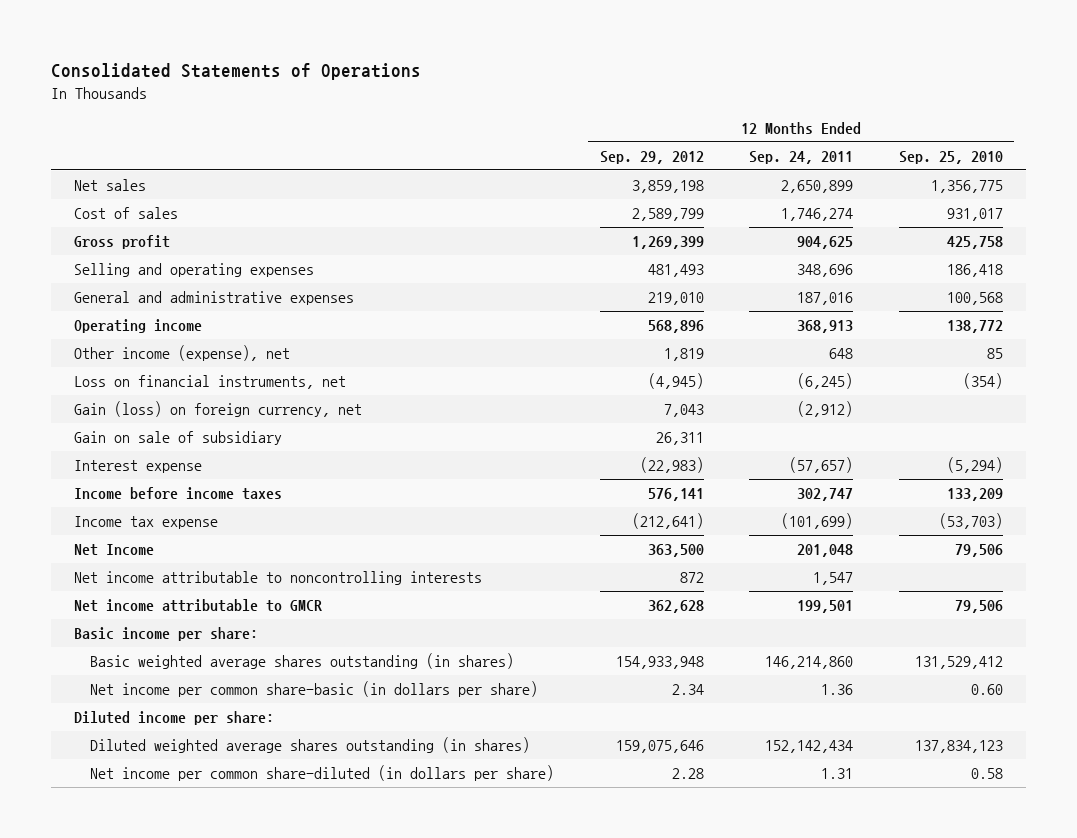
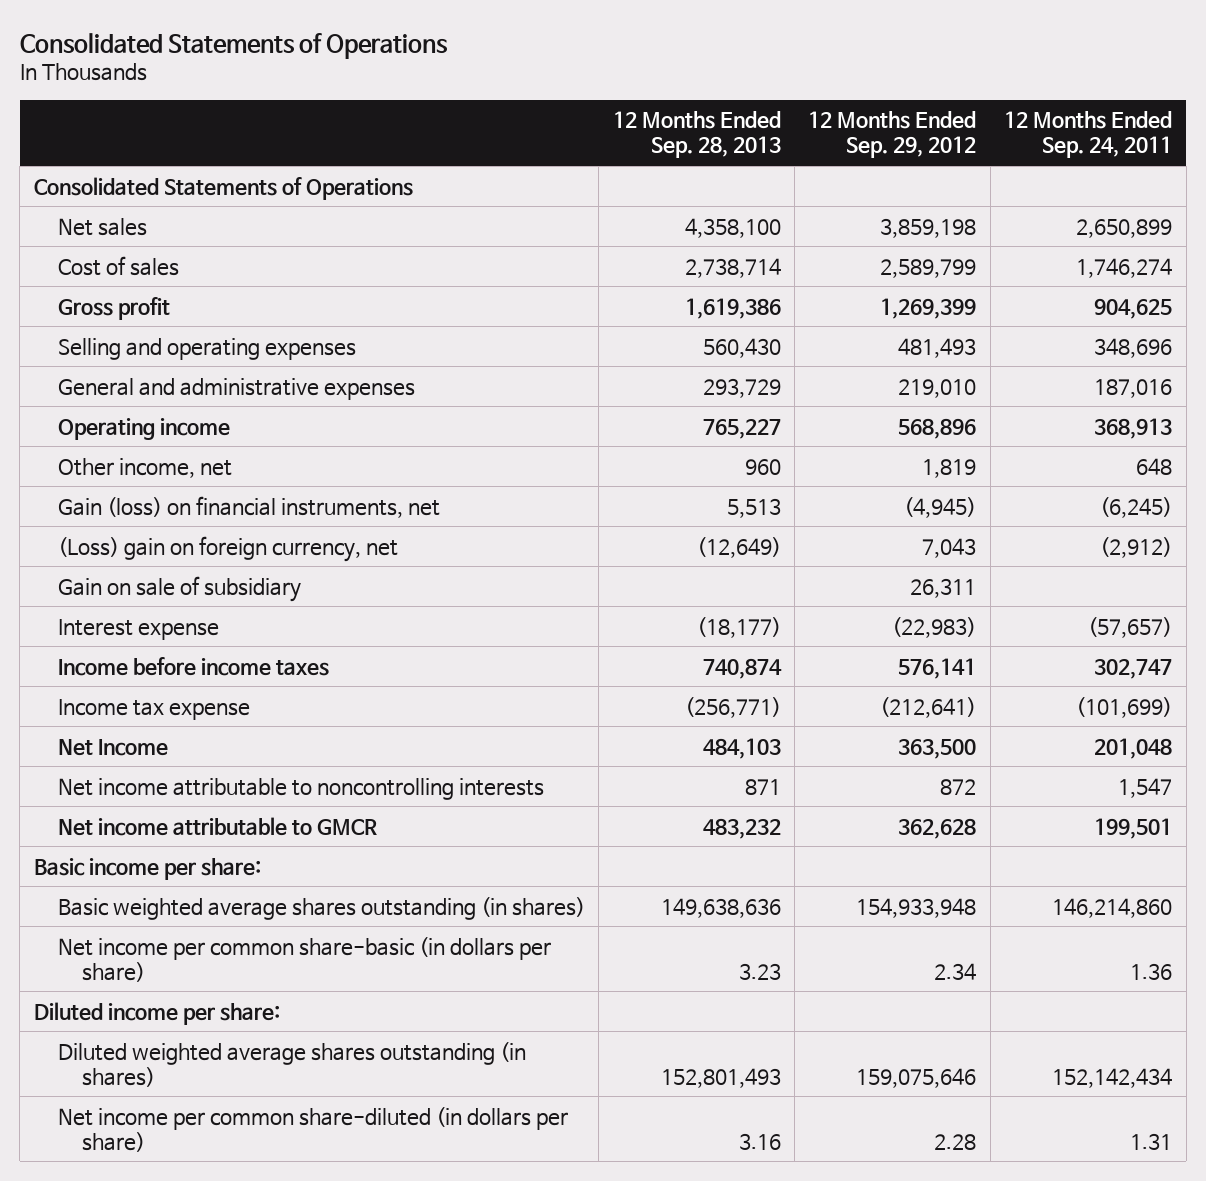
- | 12 Months Ended Sep. 29, 2012 | 12 Months Ended Sep. 24, 2011 | 12 Months Ended Sep. 25, 2010
+ | 12 Months Ended Sep. 28, 2013 | 12 Months Ended Sep. 29, 2012 | 12 Months Ended Sep. 24, 2011
+ Consolidated Statements of Operations
- Other income (expense), net | 1,819 | 648 | 85
- Loss on financial instruments, net | (4,945) | (6,245) | (354)
- Gain (loss) on foreign currency, net | 7,043 | (2,912) |
+ Other income, net | 960 | 1,819 | 648
+ Gain (loss) on financial instruments, net | 5,513 | (4,945) | (6,245)
+ (Loss) gain on foreign currency, net | (12,649) | 7,043 | (2,912)

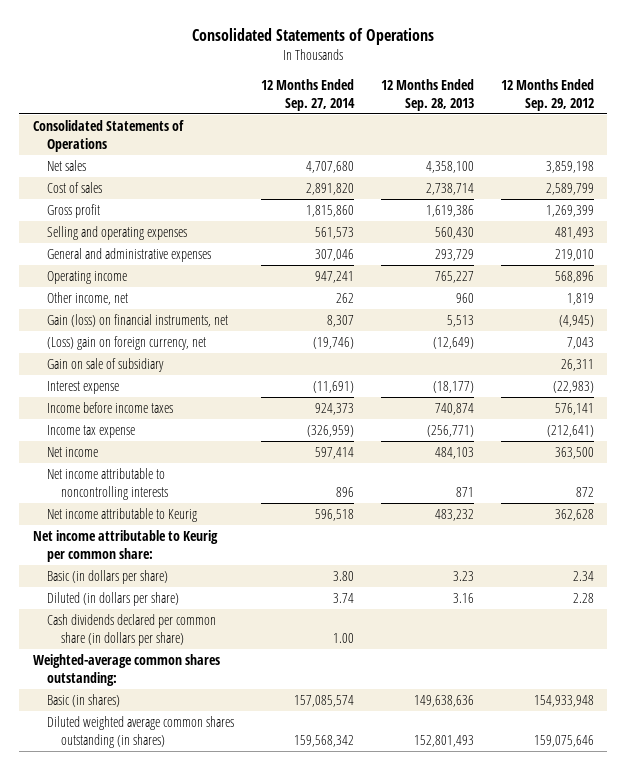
- | 12 Months Ended Sep. 28, 2013 | 12 Months Ended Sep. 29, 2012 | 12 Months Ended Sep. 24, 2011
+ | 12 Months Ended Sep. 27, 2014 | 12 Months Ended Sep. 28, 2013 | 12 Months Ended Sep. 29, 2012
- Net Income | 484,103 | 363,500 | 201,048
+ Net income | 597,414 | 484,103 | 363,500
- Net income attributable to GMCR | 483,232 | 362,628 | 199,501
- Basic income per share:
- Basic weighted average shares outstanding (in shares) | 149,638,636 | 154,933,948 | 146,214,860
- Net income per common share-basic (in dollars per share) | 3.23 | 2.34 | 1.36
- Diluted income per share:
- Diluted weighted average shares outstanding (in shares) | 152,801,493 | 159,075,646 | 152,142,434
- Net income per common share-diluted (in dollars per share) | 3.16 | 2.28 | 1.31
+ Net income attributable to Keurig | 596,518 | 483,232 | 362,628
+ Net income attributable to Keurig per common share:
+ Basic (in dollars per share) | 3.80 | 3.23 | 2.34
+ Diluted (in dollars per share) | 3.74 | 3.16 | 2.28
+ Cash dividends declared per common share (in dollars per share) | 1.00 | |
+ Weighted-average common shares outstanding:
+ Basic (in shares) | 157,085,574 | 149,638,636 | 154,933,948
+ Diluted weighted average common shares outstanding (in shares) | 159,568,342 | 152,801,493 | 159,075,646

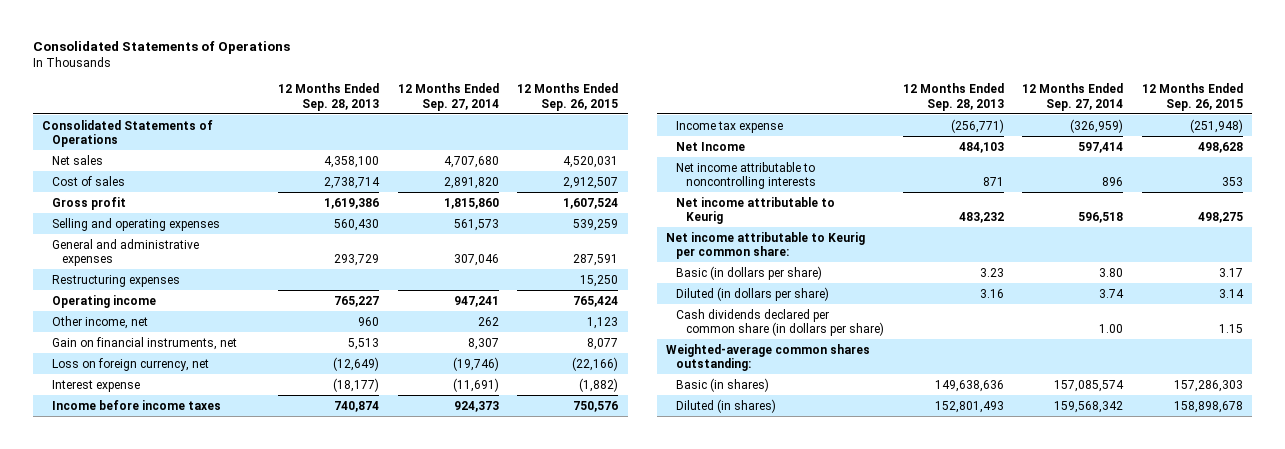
- | 12 Months Ended Sep. 27, 2014 | 12 Months Ended Sep. 28, 2013 | 12 Months Ended Sep. 29, 2012
+ | 12 Months Ended Sep. 28, 2013 | 12 Months Ended Sep. 27, 2014 | 12 Months Ended Sep. 26, 2015
+ Restructuring expenses | | | 15,250
- Gain (loss) on financial instruments, net | 8,307 | 5,513 | (4,945)
- (Loss) gain on foreign currency, net | (19,746) | (12,649) | 7,043
- Gain on sale of subsidiary | | | 26,311
+ Gain on financial instruments, net | 5,513 | 8,307 | 8,077
+ Loss on foreign currency, net | (12,649) | (19,746) | (22,166)
- Net income | 597,414 | 484,103 | 363,500
+ Net Income | 484,103 | 597,414 | 498,628
- Diluted weighted average common shares outstanding (in shares) | 159,568,342 | 152,801,493 | 159,075,646
+ Diluted (in shares) | 152,801,493 | 159,568,342 | 158,898,678

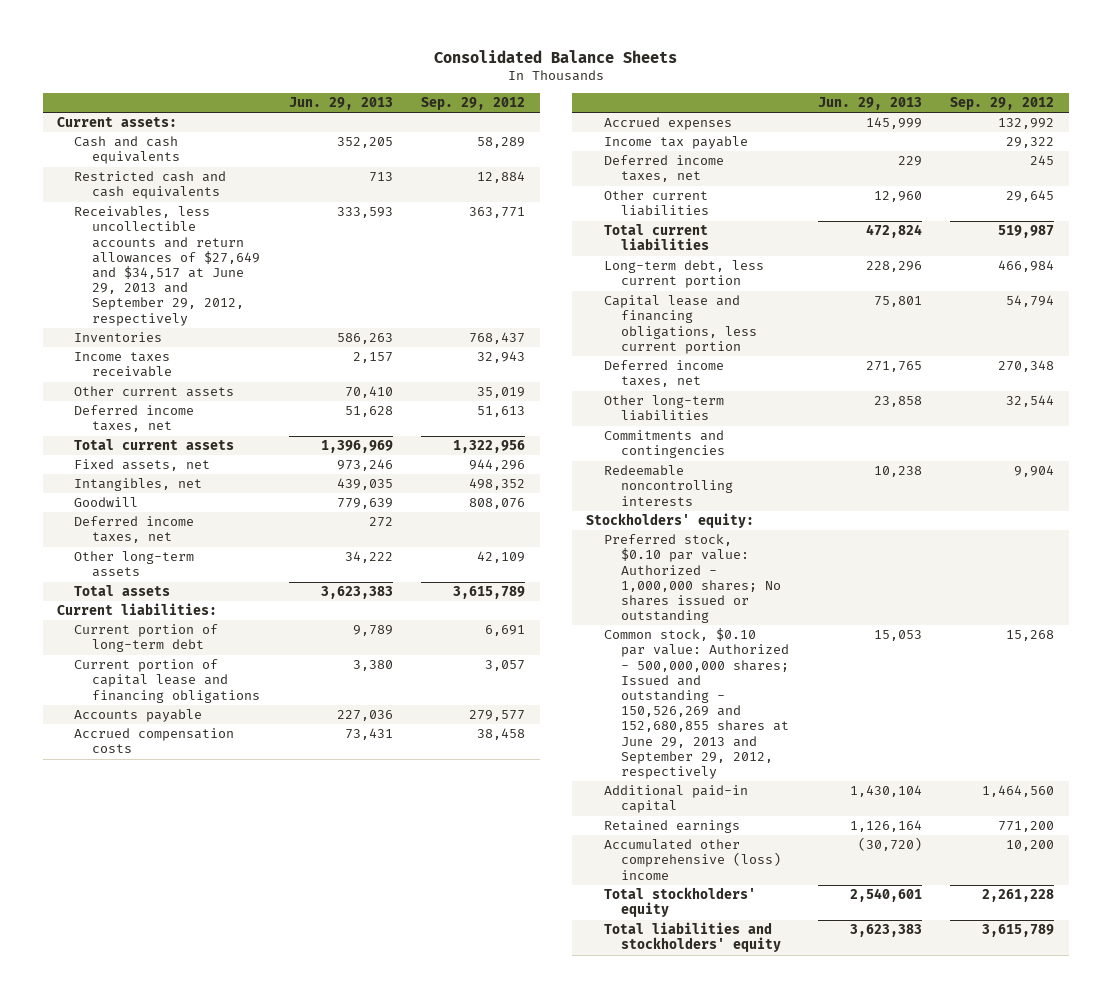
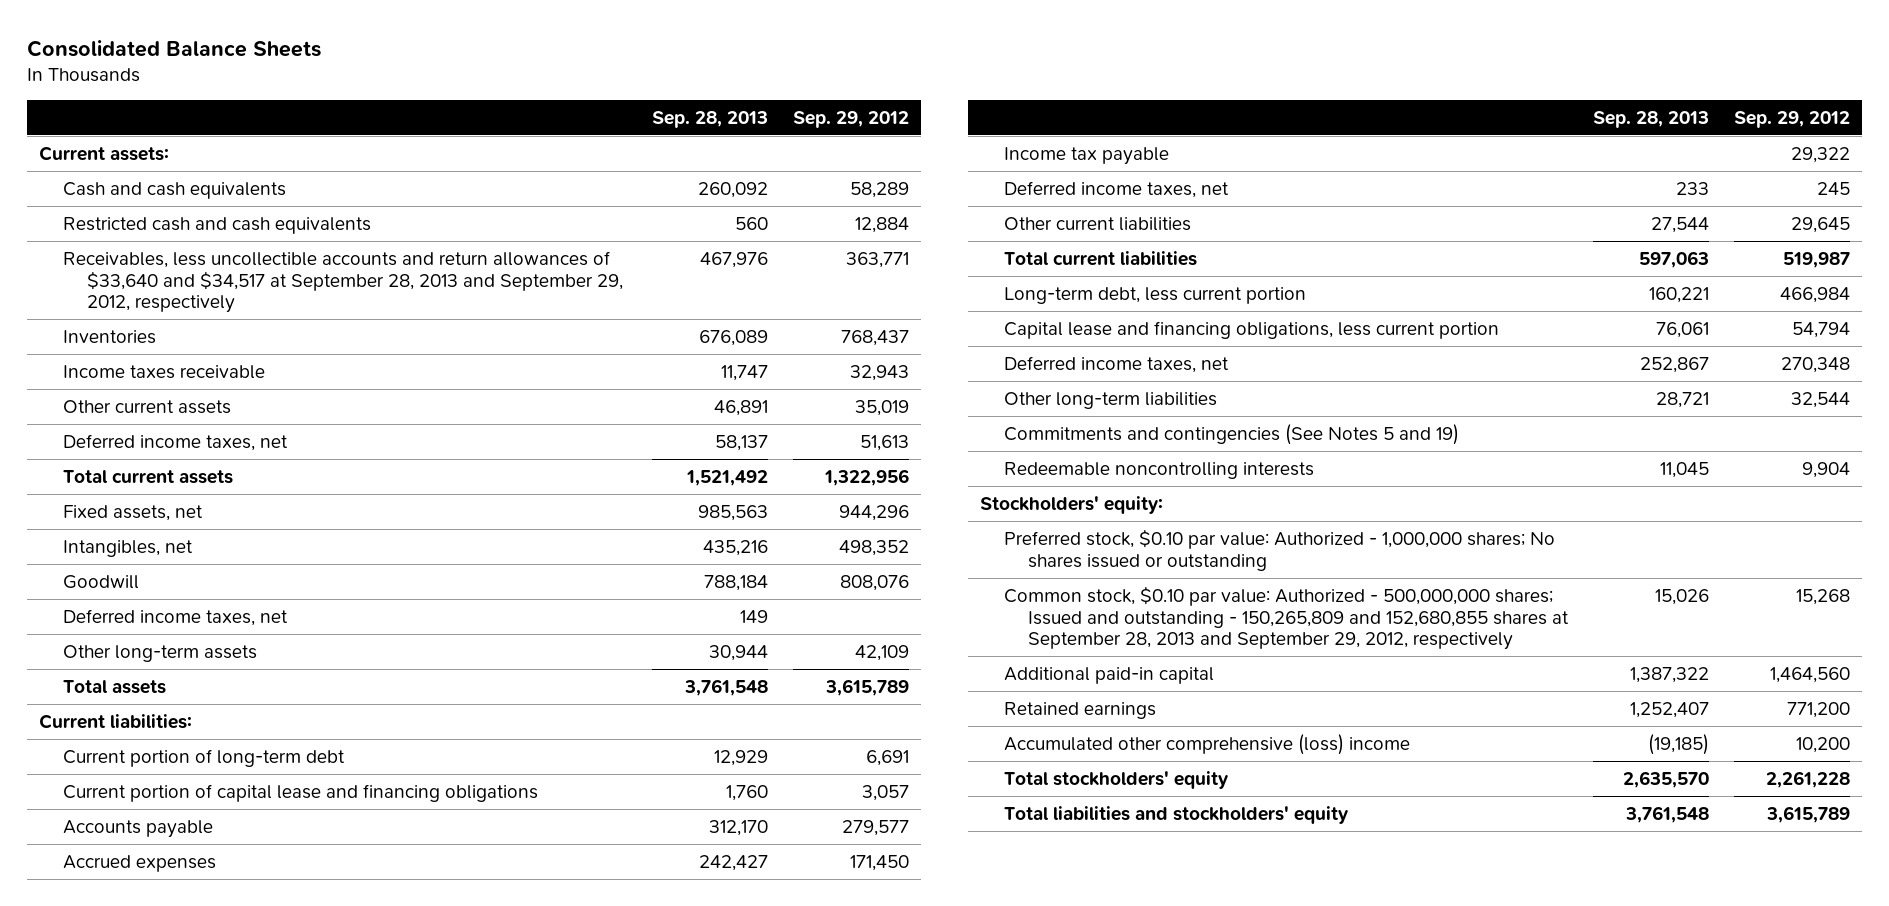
- | Jun. 29, 2013 | Sep. 29, 2012
+ | Sep. 28, 2013 | Sep. 29, 2012
- Receivables, less uncollectible accounts and return allowances of $27,649 and $34,517 at June 29, 2013 and September 29, 2012, respectively | 333,593 | 363,771
+ Receivables, less uncollectible accounts and return allowances of $33,640 and $34,517 at September 28, 2013 and September 29, 2012, respectively | 467,976 | 363,771
- Accrued compensation costs | 73,431 | 38,458
- Accrued expenses | 145,999 | 132,992
+ Accrued expenses | 242,427 | 171,450
- Commitments and contingencies
+ Commitments and contingencies (See Notes 5 and 19)
- Common stock, $0.10 par value: Authorized - 500,000,000 shares; Issued and outstanding - 150,526,269 and 152,680,855 shares at June 29, 2013 and September 29, 2012, respectively | 15,053 | 15,268
+ Common stock, $0.10 par value: Authorized - 500,000,000 shares; Issued and outstanding - 150,265,809 and 152,680,855 shares at September 28, 2013 and September 29, 2012, respectively | 15,026 | 15,268

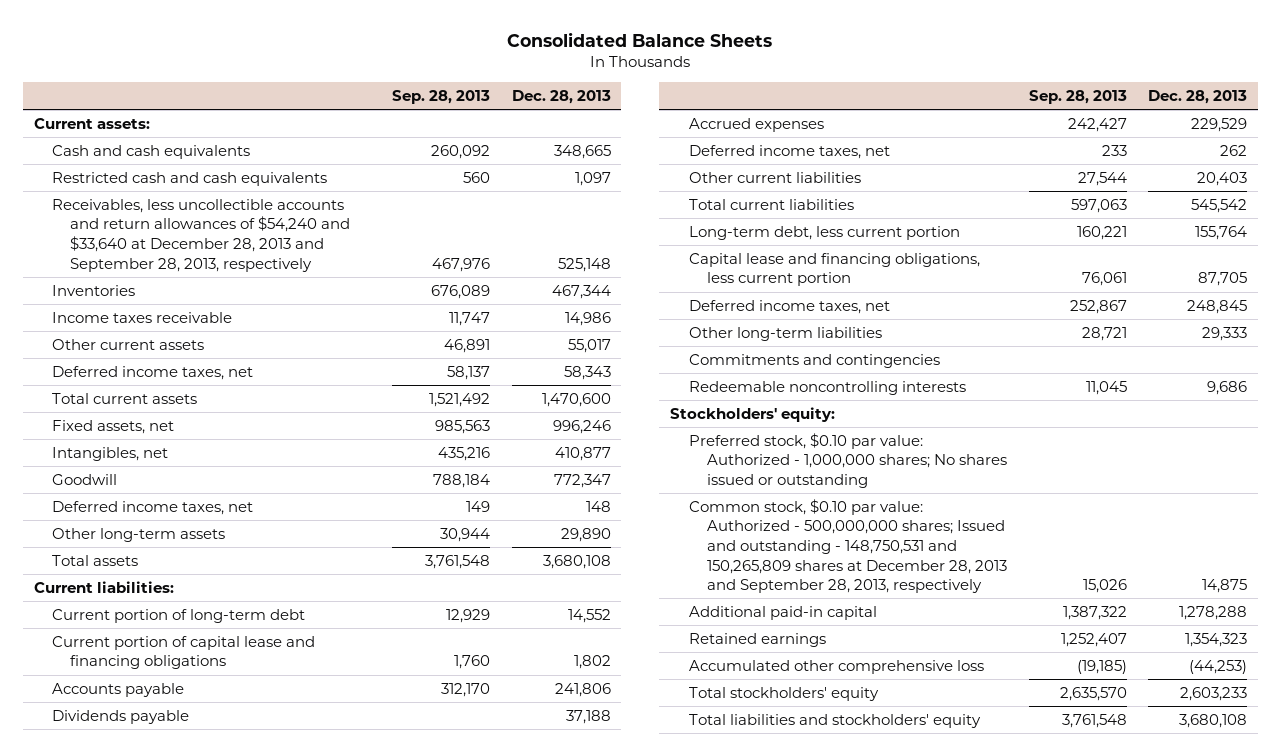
- | Sep. 28, 2013 | Sep. 29, 2012
+ | Sep. 28, 2013 | Dec. 28, 2013
- Receivables, less uncollectible accounts and return allowances of $33,640 and $34,517 at September 28, 2013 and September 29, 2012, respectively | 467,976 | 363,771
+ Receivables, less uncollectible accounts and return allowances of $54,240 and $33,640 at December 28, 2013 and September 28, 2013, respectively | 467,976 | 525,148
+ Dividends payable | | 37,188
- Income tax payable | | 29,322
- Commitments and contingencies (See Notes 5 and 19)
+ Commitments and contingencies
- Common stock, $0.10 par value: Authorized - 500,000,000 shares; Issued and outstanding - 150,265,809 and 152,680,855 shares at September 28, 2013 and September 29, 2012, respectively | 15,026 | 15,268
+ Common stock, $0.10 par value: Authorized - 500,000,000 shares; Issued and outstanding - 148,750,531 and 150,265,809 shares at December 28, 2013 and September 28, 2013, respectively | 15,026 | 14,875
- Accumulated other comprehensive (loss) income | (19,185) | 10,200
+ Accumulated other comprehensive loss | (19,185) | (44,253)

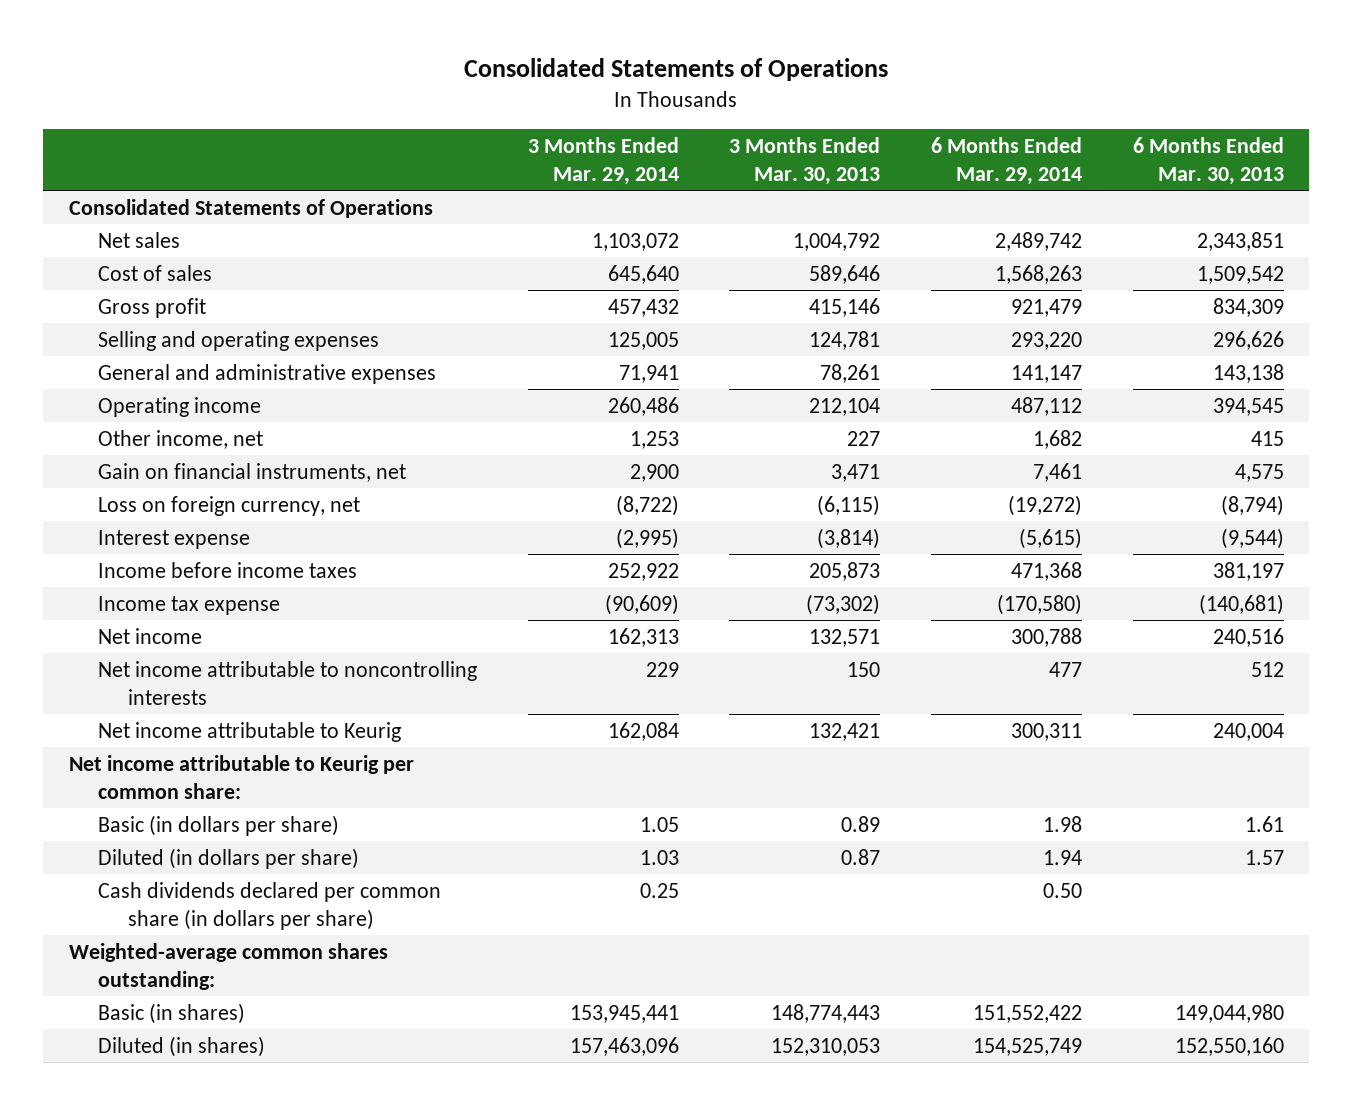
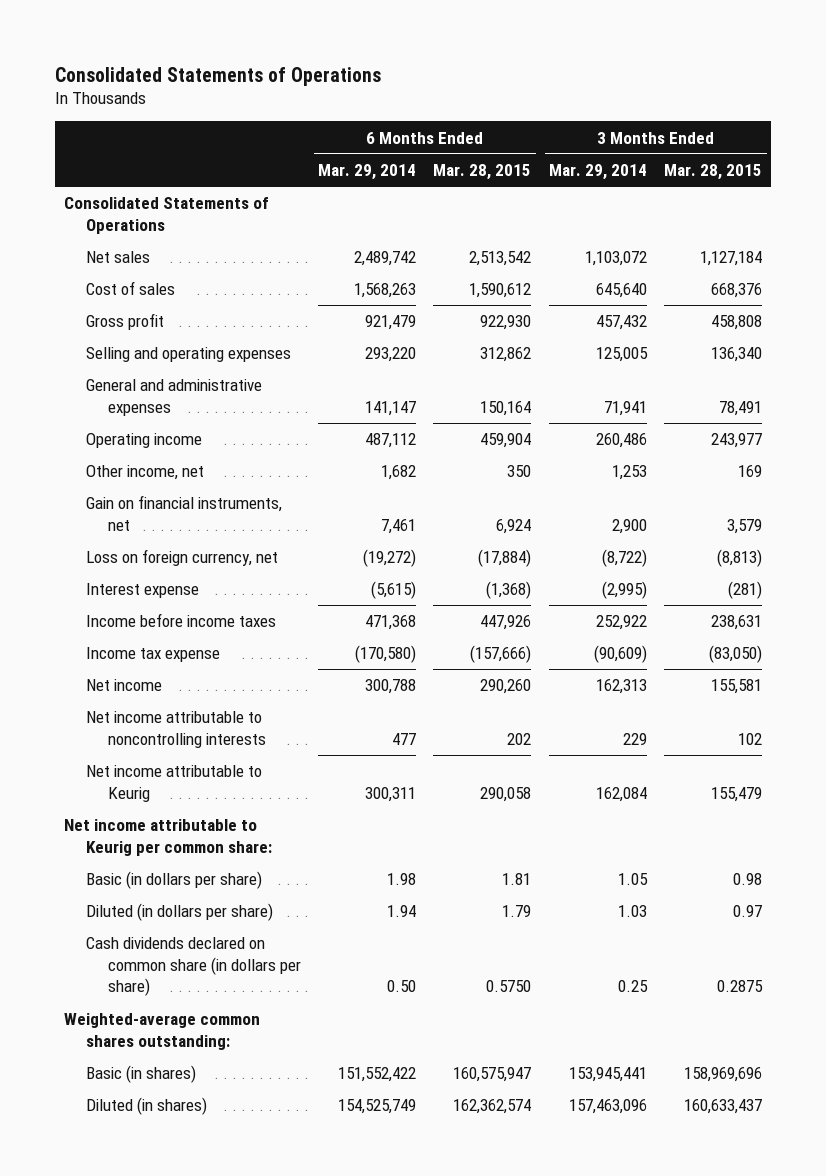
- | 3 Months Ended Mar. 29, 2014 | 3 Months Ended Mar. 30, 2013 | 6 Months Ended Mar. 29, 2014 | 6 Months Ended Mar. 30, 2013
+ | 6 Months Ended Mar. 29, 2014 | 6 Months Ended Mar. 28, 2015 | 3 Months Ended Mar. 29, 2014 | 3 Months Ended Mar. 28, 2015
- Cash dividends declared per common share (in dollars per share) | 0.25 | | 0.50 |
+ Cash dividends declared on common share (in dollars per share) | 0.50 | 0.5750 | 0.25 | 0.2875

